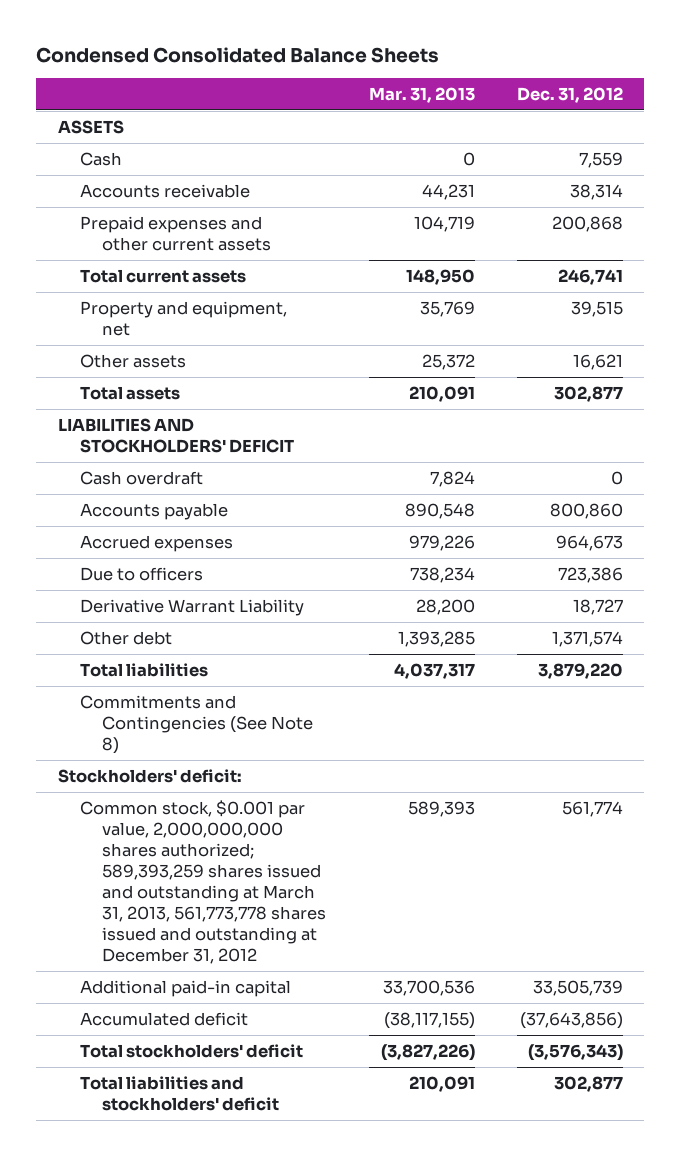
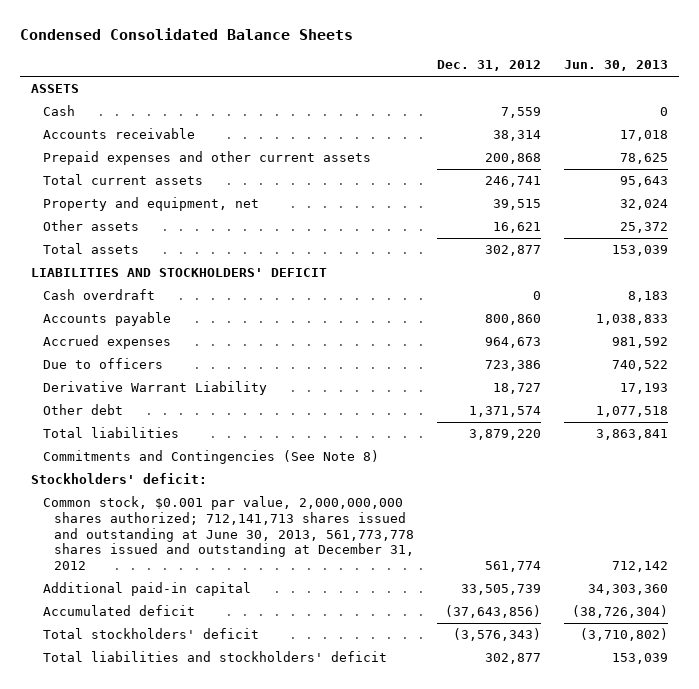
- | Mar. 31, 2013 | Dec. 31, 2012
+ | Dec. 31, 2012 | Jun. 30, 2013
- Common stock, $0.001 par value, 2,000,000,000 shares authorized; 589,393,259 shares issued and outstanding at March 31, 2013, 561,773,778 shares issued and outstanding at December 31, 2012 | 589,393 | 561,774
+ Common stock, $0.001 par value, 2,000,000,000 shares authorized; 712,141,713 shares issued and outstanding at June 30, 2013, 561,773,778 shares issued and outstanding at December 31, 2012 | 561,774 | 712,142

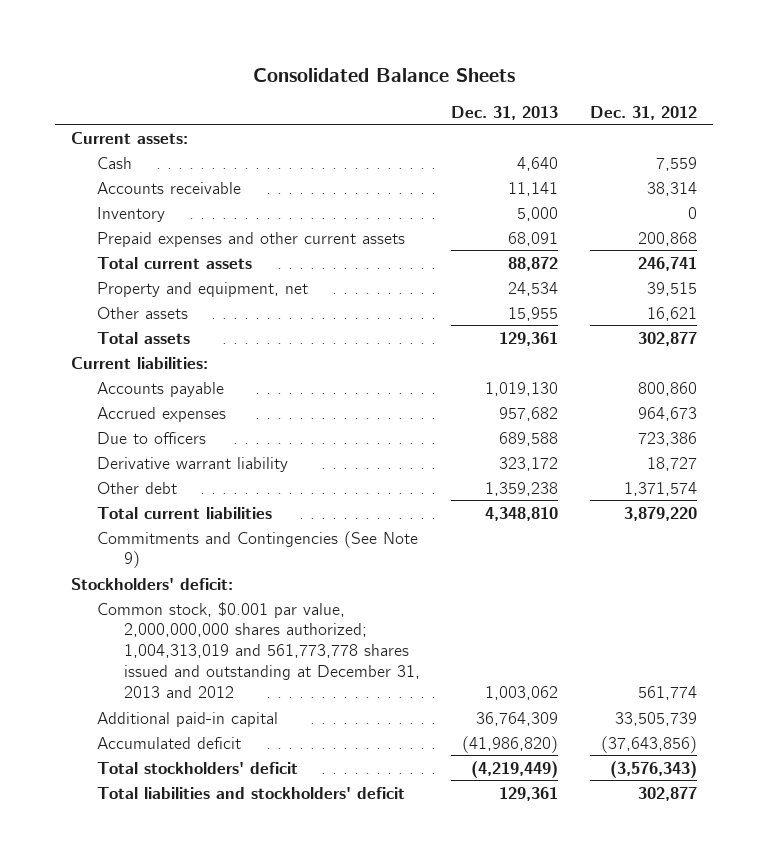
- Condensed Consolidated Balance Sheets
+ Consolidated Balance Sheets
- | Dec. 31, 2012 | Jun. 30, 2013
+ | Dec. 31, 2013 | Dec. 31, 2012
- ASSETS
+ Current assets:
+ Inventory | 5,000 | 0
- LIABILITIES AND STOCKHOLDERS' DEFICIT
- Cash overdraft | 0 | 8,183
+ Current liabilities:
- Derivative Warrant Liability | 18,727 | 17,193
+ Derivative warrant liability | 323,172 | 18,727
- Total liabilities | 3,879,220 | 3,863,841
- Commitments and Contingencies (See Note 8)
+ Total current liabilities | 4,348,810 | 3,879,220
+ Commitments and Contingencies (See Note 9)
- Common stock, $0.001 par value, 2,000,000,000 shares authorized; 712,141,713 shares issued and outstanding at June 30, 2013, 561,773,778 shares issued and outstanding at December 31, 2012 | 561,774 | 712,142
+ Common stock, $0.001 par value, 2,000,000,000 shares authorized; 1,004,313,019 and 561,773,778 shares issued and outstanding at December 31, 2013 and 2012 | 1,003,062 | 561,774

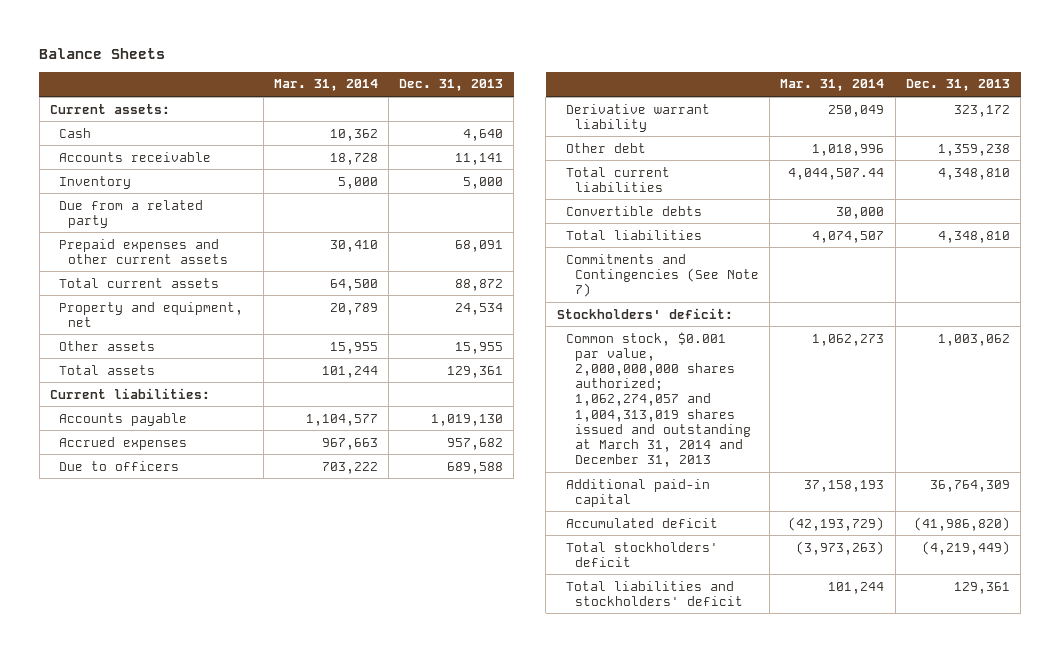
- Consolidated Balance Sheets
+ Balance Sheets
- | Dec. 31, 2013 | Dec. 31, 2012
+ | Mar. 31, 2014 | Dec. 31, 2013
+ Due from a related party
- Commitments and Contingencies (See Note 9)
+ Convertible debts | 30,000 |
+ Total liabilities | 4,074,507 | 4,348,810
+ Commitments and Contingencies (See Note 7)
- Common stock, $0.001 par value, 2,000,000,000 shares authorized; 1,004,313,019 and 561,773,778 shares issued and outstanding at December 31, 2013 and 2012 | 1,003,062 | 561,774
+ Common stock, $0.001 par value, 2,000,000,000 shares authorized; 1,062,274,057 and 1,004,313,019 shares issued and outstanding at March 31, 2014 and December 31, 2013 | 1,062,273 | 1,003,062

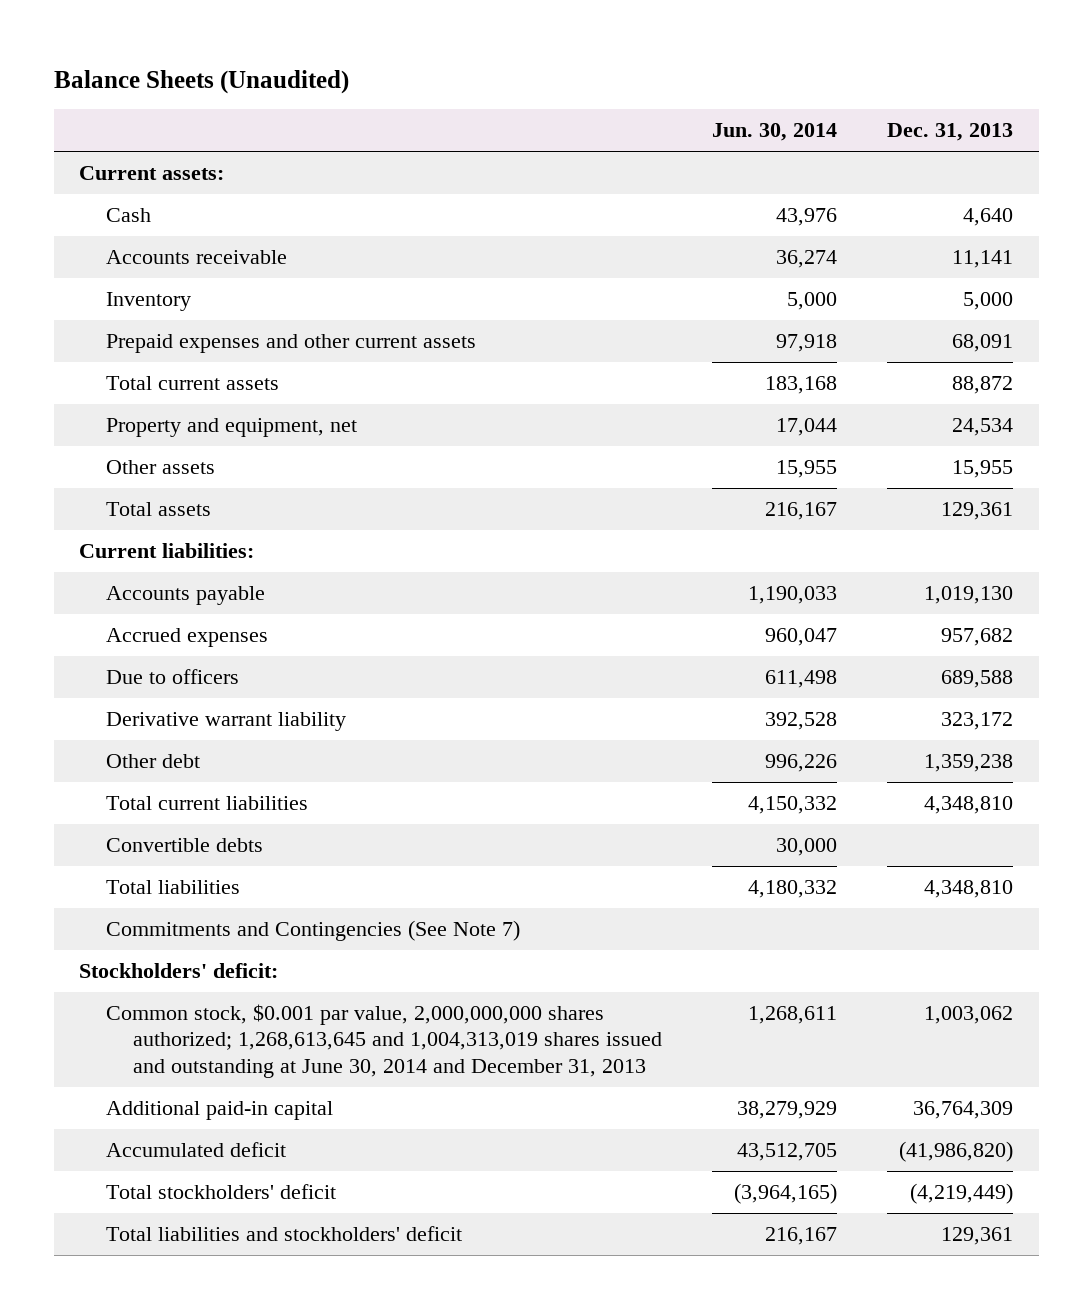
- Balance Sheets
+ Balance Sheets (Unaudited)
- | Mar. 31, 2014 | Dec. 31, 2013
+ | Jun. 30, 2014 | Dec. 31, 2013
- Due from a related party
- Common stock, $0.001 par value, 2,000,000,000 shares authorized; 1,062,274,057 and 1,004,313,019 shares issued and outstanding at March 31, 2014 and December 31, 2013 | 1,062,273 | 1,003,062
+ Common stock, $0.001 par value, 2,000,000,000 shares authorized; 1,268,613,645 and 1,004,313,019 shares issued and outstanding at June 30, 2014 and December 31, 2013 | 1,268,611 | 1,003,062

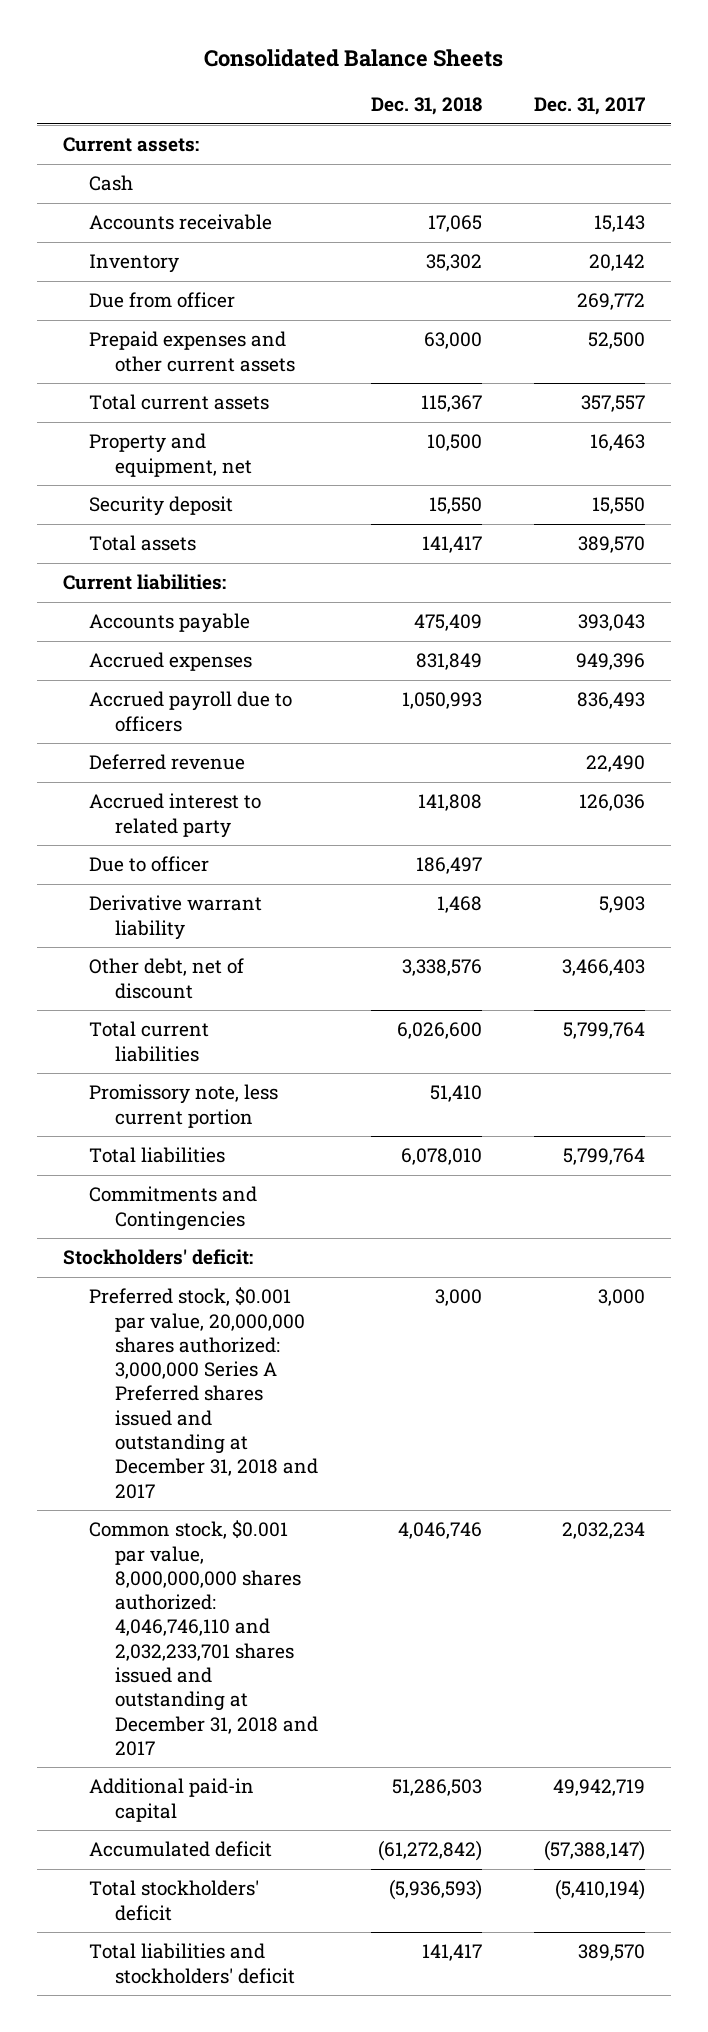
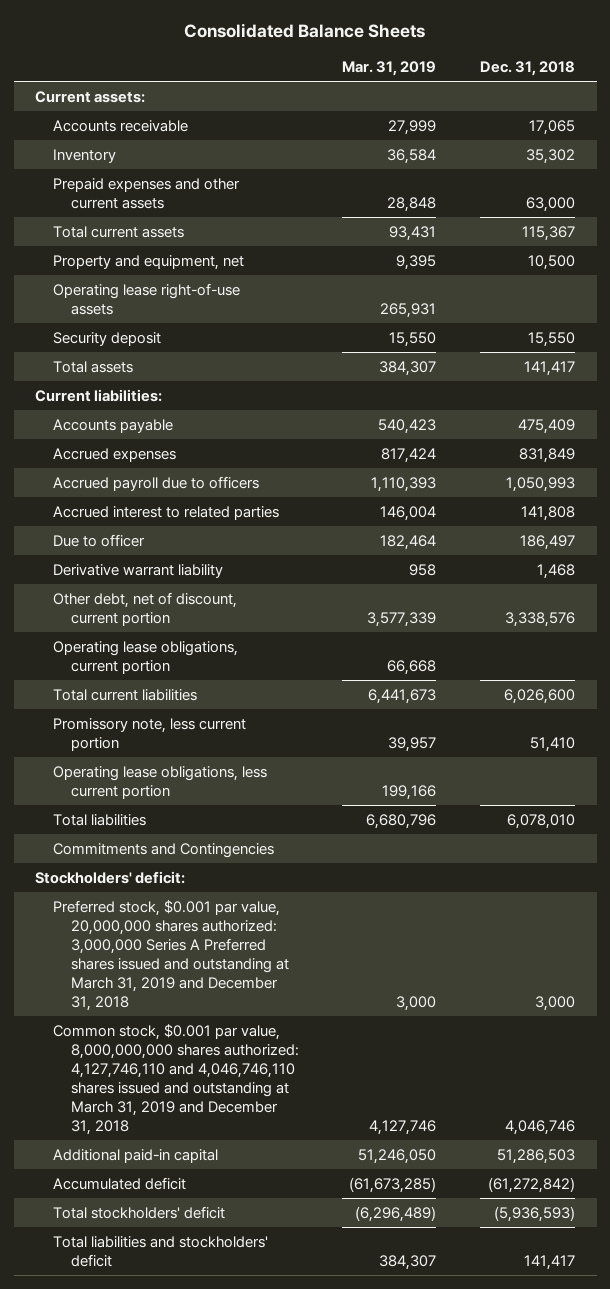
- | Dec. 31, 2018 | Dec. 31, 2017
+ | Mar. 31, 2019 | Dec. 31, 2018
- Cash
- Due from officer | | 269,772
+ Operating lease right-of-use assets | 265,931 |
- Deferred revenue | | 22,490
- Accrued interest to related party | 141,808 | 126,036
+ Accrued interest to related parties | 146,004 | 141,808
- Other debt, net of discount | 3,338,576 | 3,466,403
+ Other debt, net of discount, current portion | 3,577,339 | 3,338,576
+ Operating lease obligations, current portion | 66,668 |
+ Operating lease obligations, less current portion | 199,166 |
- Preferred stock, $0.001 par value, 20,000,000 shares authorized: 3,000,000 Series A Preferred shares issued and outstanding at December 31, 2018 and 2017 | 3,000 | 3,000
- Common stock, $0.001 par value, 8,000,000,000 shares authorized: 4,046,746,110 and 2,032,233,701 shares issued and outstanding at December 31, 2018 and 2017 | 4,046,746 | 2,032,234
+ Preferred stock, $0.001 par value, 20,000,000 shares authorized: 3,000,000 Series A Preferred shares issued and outstanding at March 31, 2019 and December 31, 2018 | 3,000 | 3,000
+ Common stock, $0.001 par value, 8,000,000,000 shares authorized: 4,127,746,110 and 4,046,746,110 shares issued and outstanding at March 31, 2019 and December 31, 2018 | 4,127,746 | 4,046,746

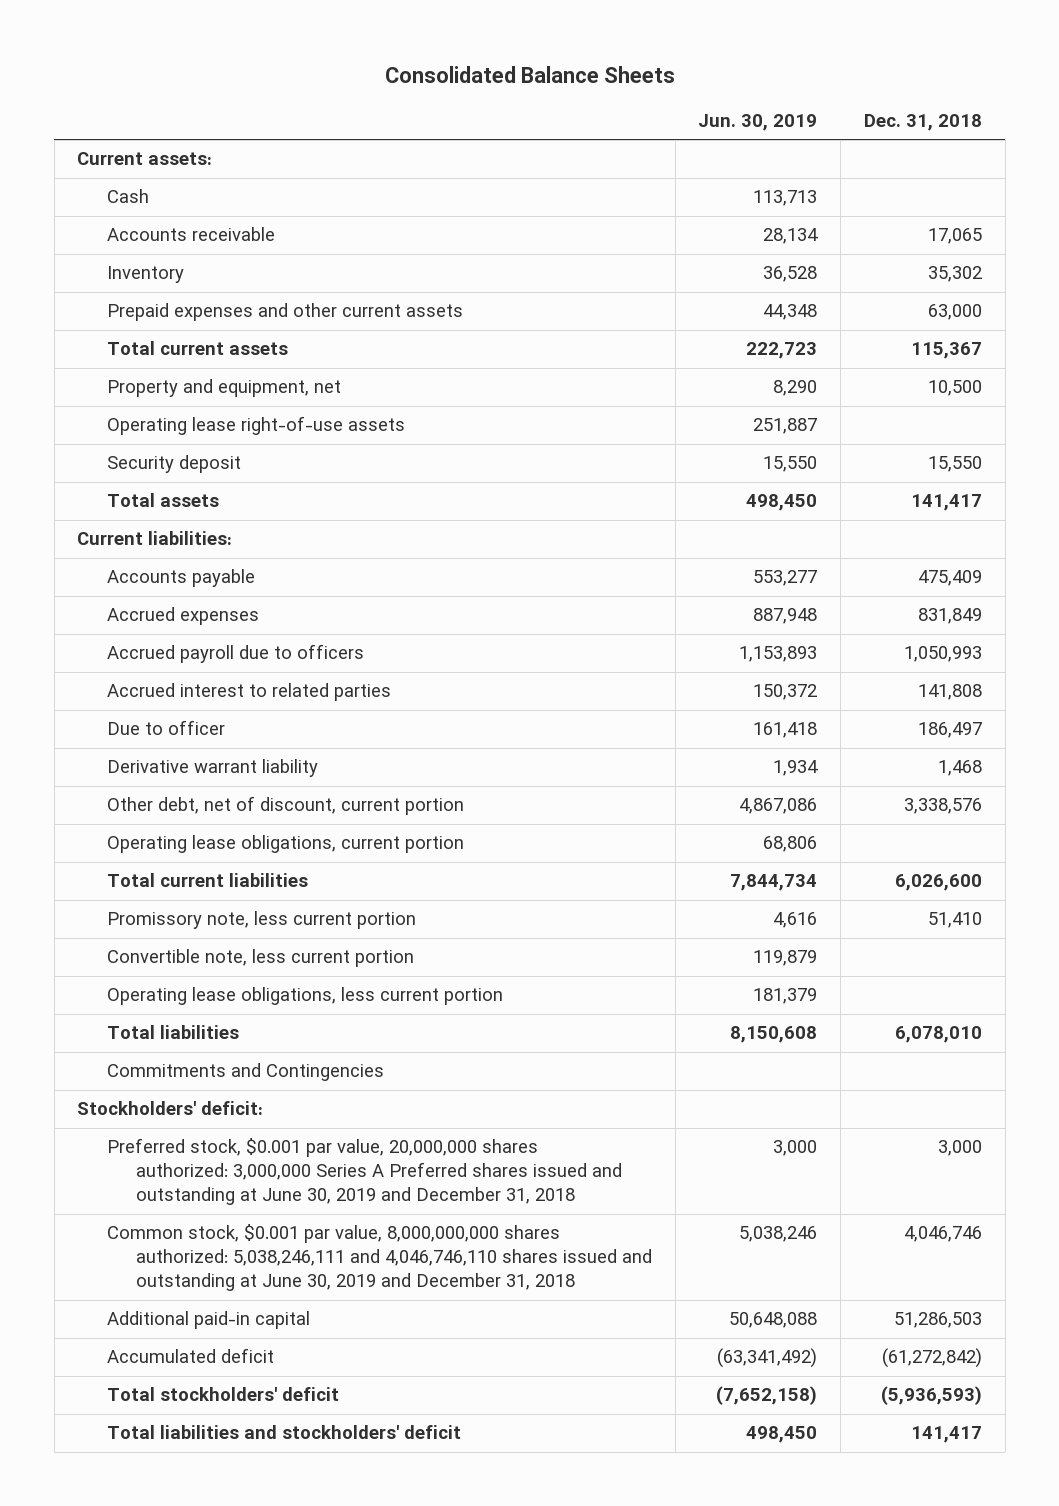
- | Mar. 31, 2019 | Dec. 31, 2018
+ | Jun. 30, 2019 | Dec. 31, 2018
+ Cash | 113,713 |
+ Convertible note, less current portion | 119,879 |
- Preferred stock, $0.001 par value, 20,000,000 shares authorized: 3,000,000 Series A Preferred shares issued and outstanding at March 31, 2019 and December 31, 2018 | 3,000 | 3,000
- Common stock, $0.001 par value, 8,000,000,000 shares authorized: 4,127,746,110 and 4,046,746,110 shares issued and outstanding at March 31, 2019 and December 31, 2018 | 4,127,746 | 4,046,746
+ Preferred stock, $0.001 par value, 20,000,000 shares authorized: 3,000,000 Series A Preferred shares issued and outstanding at June 30, 2019 and December 31, 2018 | 3,000 | 3,000
+ Common stock, $0.001 par value, 8,000,000,000 shares authorized: 5,038,246,111 and 4,046,746,110 shares issued and outstanding at June 30, 2019 and December 31, 2018 | 5,038,246 | 4,046,746

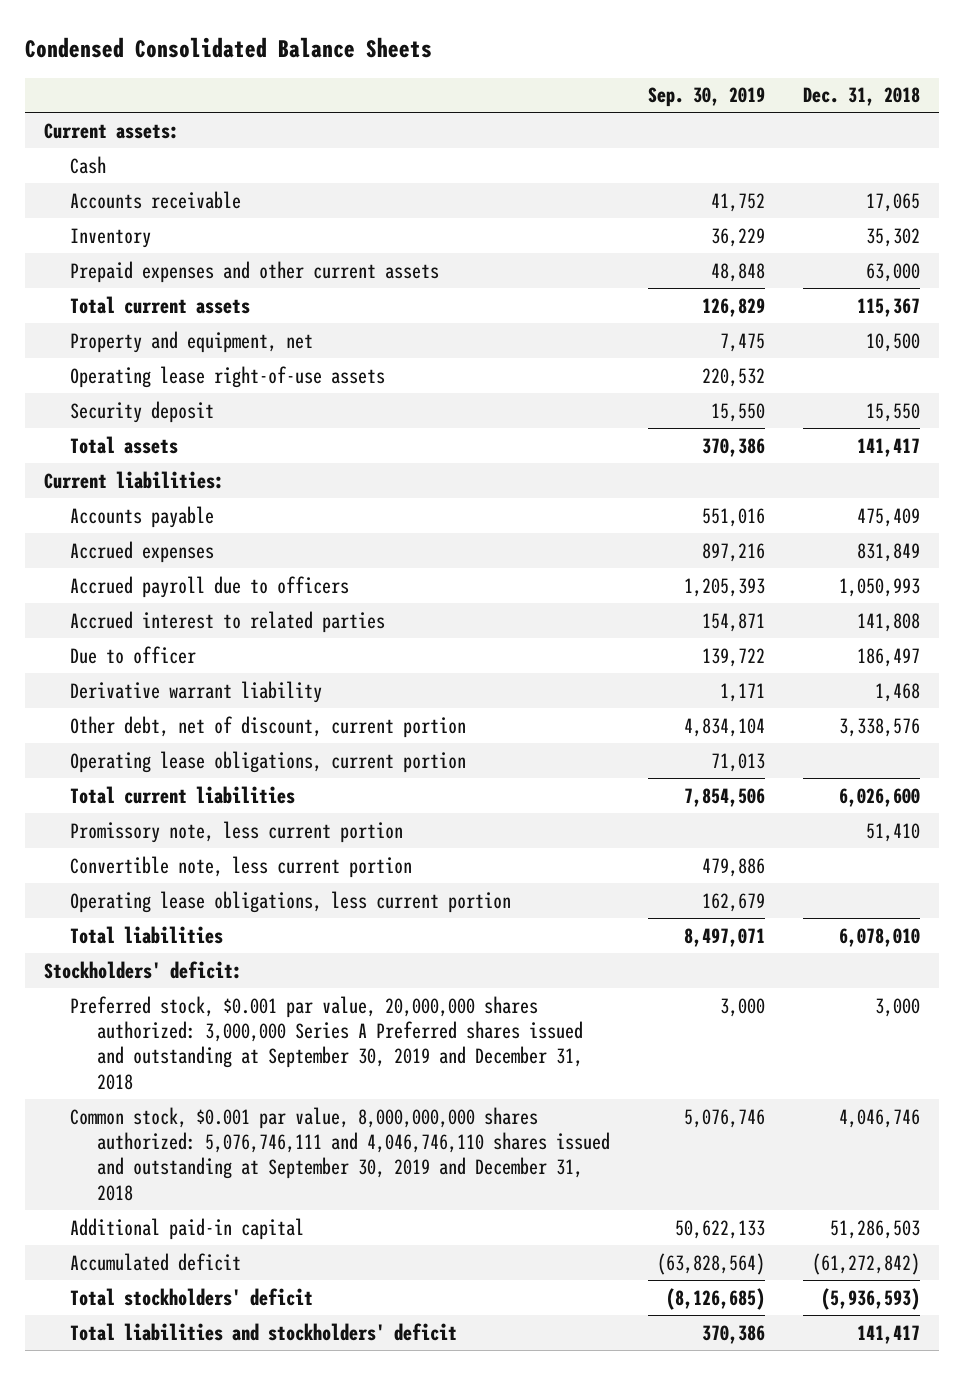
- Consolidated Balance Sheets
+ Condensed Consolidated Balance Sheets
- | Jun. 30, 2019 | Dec. 31, 2018
+ | Sep. 30, 2019 | Dec. 31, 2018
- Commitments and Contingencies
- Preferred stock, $0.001 par value, 20,000,000 shares authorized: 3,000,000 Series A Preferred shares issued and outstanding at June 30, 2019 and December 31, 2018 | 3,000 | 3,000
- Common stock, $0.001 par value, 8,000,000,000 shares authorized: 5,038,246,111 and 4,046,746,110 shares issued and outstanding at June 30, 2019 and December 31, 2018 | 5,038,246 | 4,046,746
+ Preferred stock, $0.001 par value, 20,000,000 shares authorized: 3,000,000 Series A Preferred shares issued and outstanding at September 30, 2019 and December 31, 2018 | 3,000 | 3,000
+ Common stock, $0.001 par value, 8,000,000,000 shares authorized: 5,076,746,111 and 4,046,746,110 shares issued and outstanding at September 30, 2019 and December 31, 2018 | 5,076,746 | 4,046,746

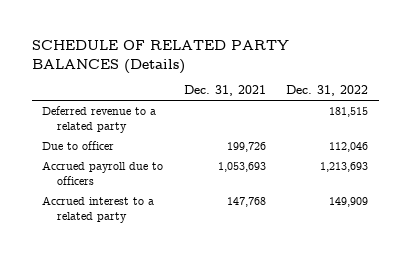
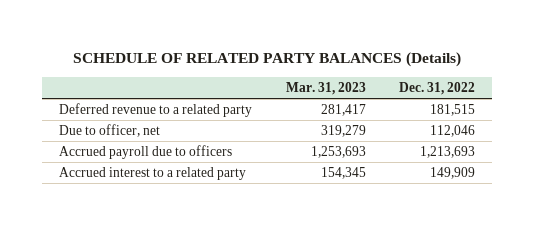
- | Dec. 31, 2021 | Dec. 31, 2022
+ | Mar. 31, 2023 | Dec. 31, 2022
- Due to officer | 199,726 | 112,046
+ Due to officer, net | 319,279 | 112,046

